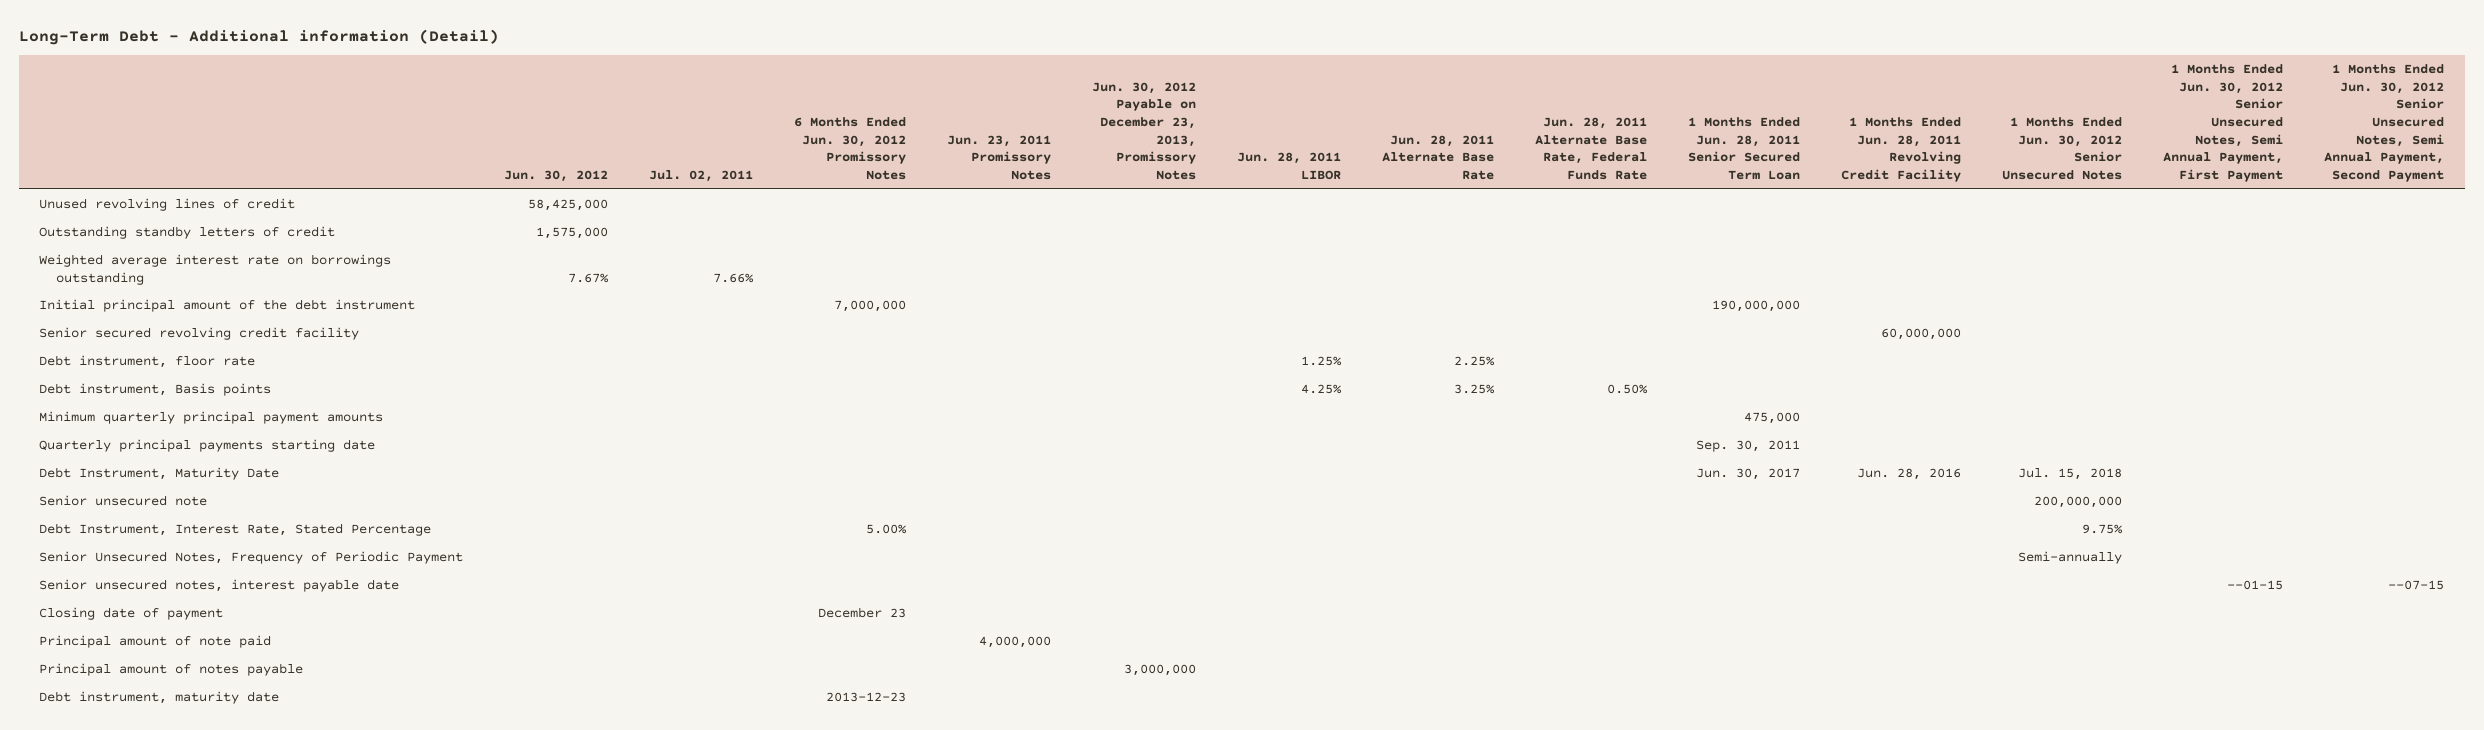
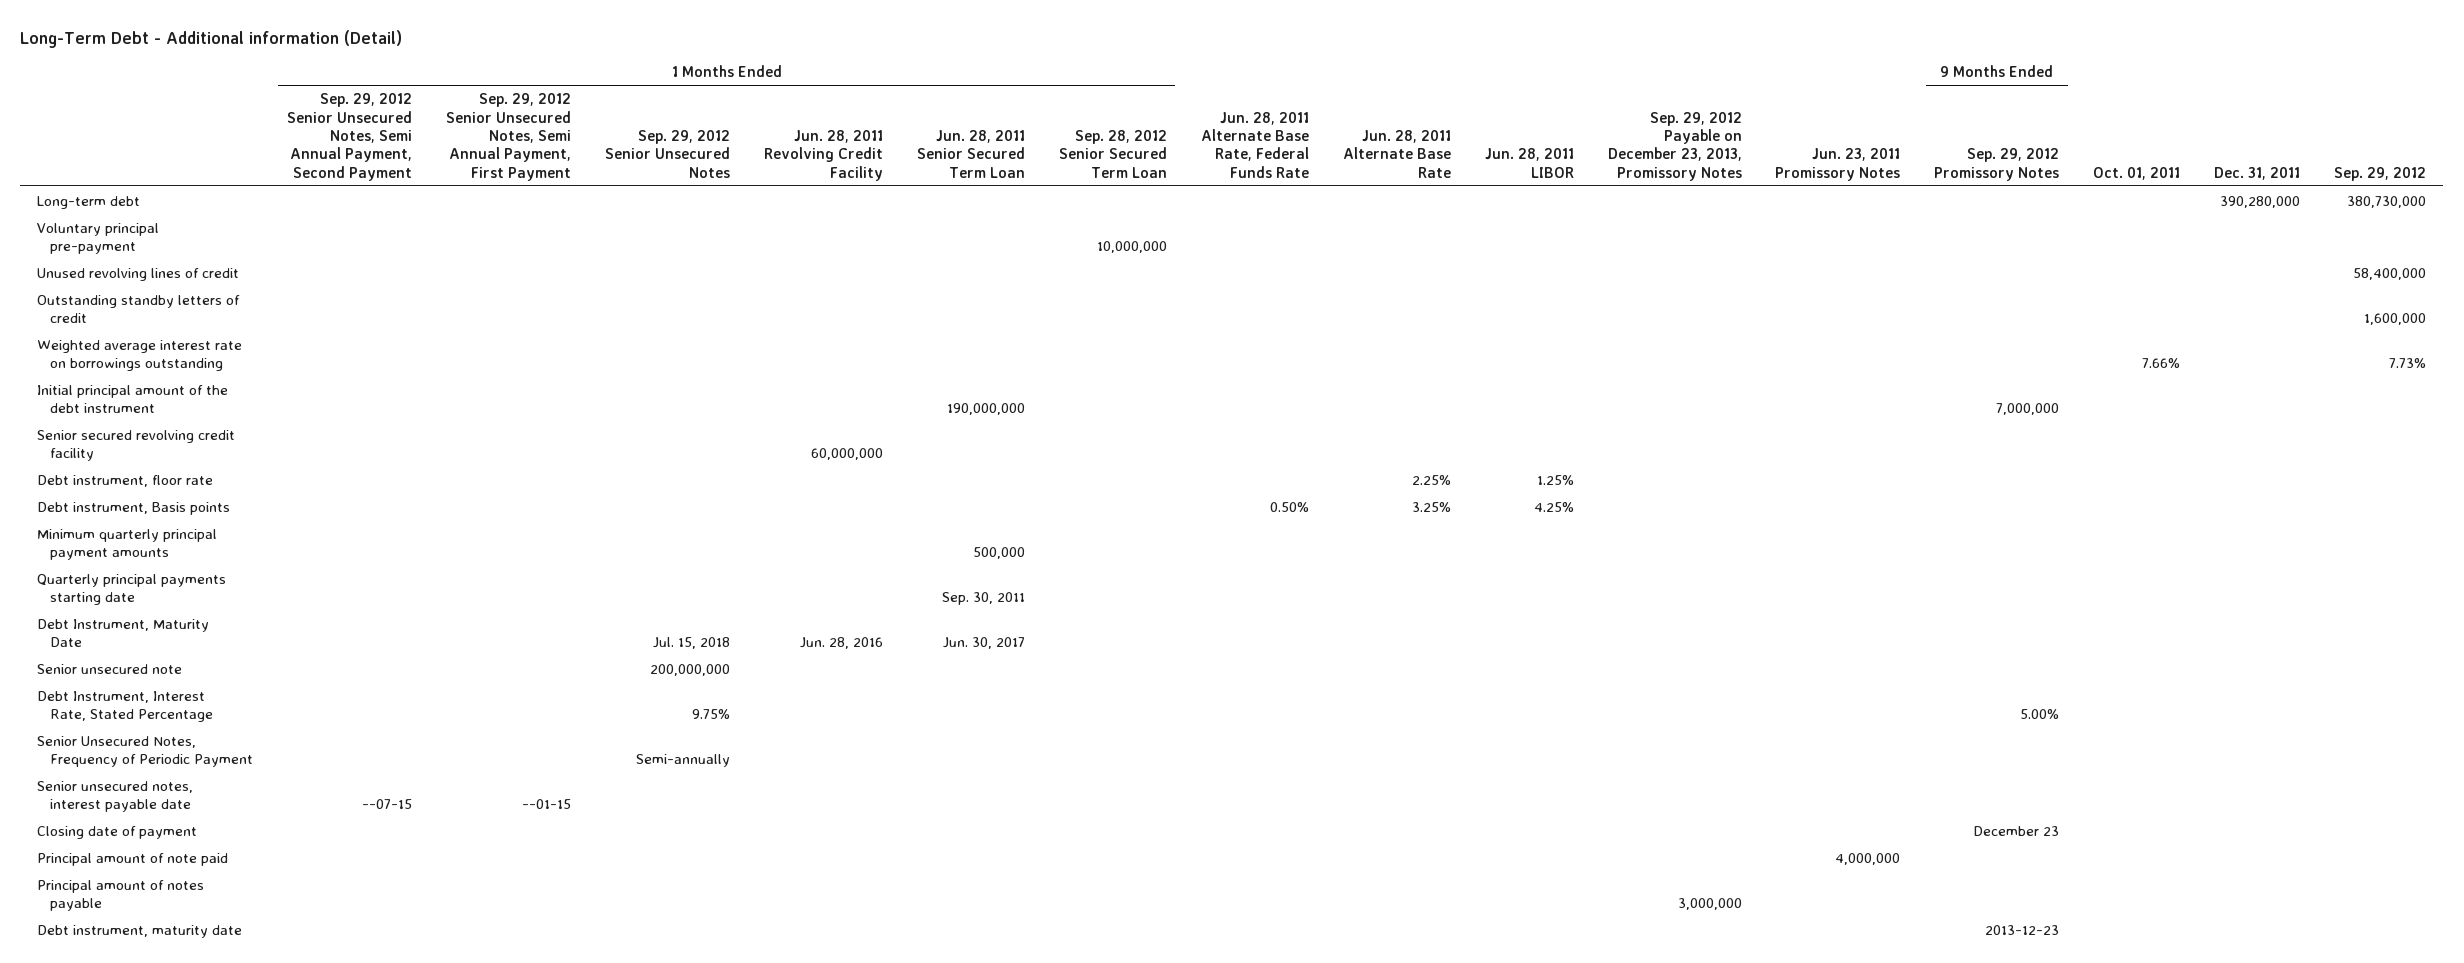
- | Jun. 30, 2012 | Jul. 02, 2011 | 6 Months Ended Jun. 30, 2012 Promissory Notes | Jun. 23, 2011 Promissory Notes | Jun. 30, 2012 Payable on December 23, 2013, Promissory Notes | Jun. 28, 2011 LIBOR | Jun. 28, 2011 Alternate Base Rate | Jun. 28, 2011 Alternate Base Rate, Federal Funds Rate | 1 Months Ended Jun. 28, 2011 Senior Secured Term Loan | 1 Months Ended Jun. 28, 2011 Revolving Credit Facility | 1 Months Ended Jun. 30, 2012 Senior Unsecured Notes | 1 Months Ended Jun. 30, 2012 Senior Unsecured Notes, Semi Annual Payment, First Payment | 1 Months Ended Jun. 30, 2012 Senior Unsecured Notes, Semi Annual Payment, Second Payment
+ | 1 Months Ended Sep. 29, 2012 Senior Unsecured Notes, Semi Annual Payment, Second Payment | 1 Months Ended Sep. 29, 2012 Senior Unsecured Notes, Semi Annual Payment, First Payment | 1 Months Ended Sep. 29, 2012 Senior Unsecured Notes | 1 Months Ended Jun. 28, 2011 Revolving Credit Facility | 1 Months Ended Jun. 28, 2011 Senior Secured Term Loan | 1 Months Ended Sep. 28, 2012 Senior Secured Term Loan | Jun. 28, 2011 Alternate Base Rate, Federal Funds Rate | Jun. 28, 2011 Alternate Base Rate | Jun. 28, 2011 LIBOR | Sep. 29, 2012 Payable on December 23, 2013, Promissory Notes | Jun. 23, 2011 Promissory Notes | 9 Months Ended Sep. 29, 2012 Promissory Notes | Oct. 01, 2011 | Dec. 31, 2011 | Sep. 29, 2012
+ Long-term debt | | | | | | | | | | | | | | 390,280,000 | 380,730,000
+ Voluntary principal pre-payment | | | | | | 10,000,000 | | | | | | | | |
- Minimum quarterly principal payment amounts | | | | | | | | | 475,000 | | | |
+ Minimum quarterly principal payment amounts | | | | | 500,000 | | | | | | | | | |

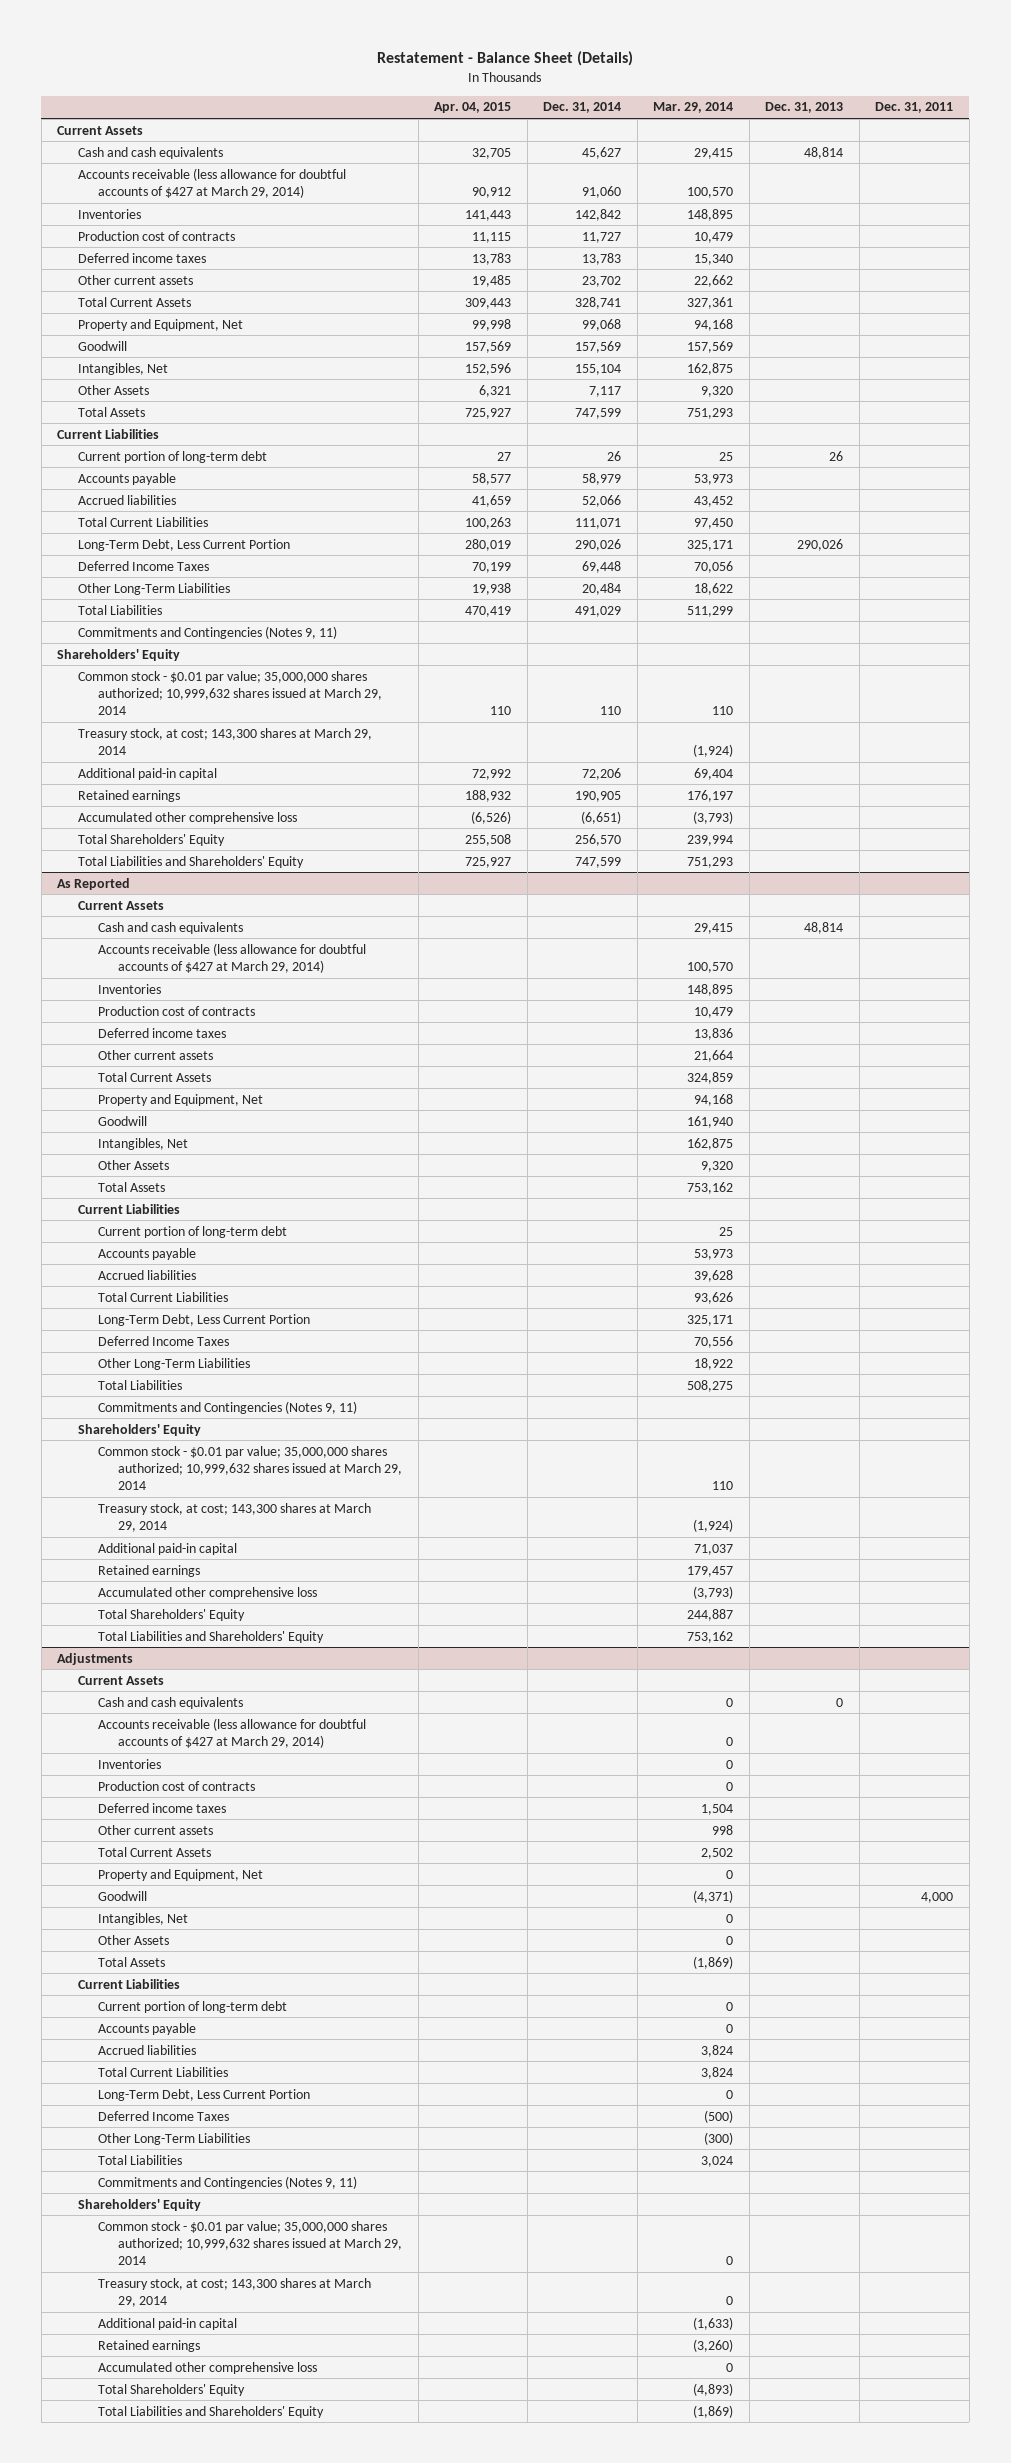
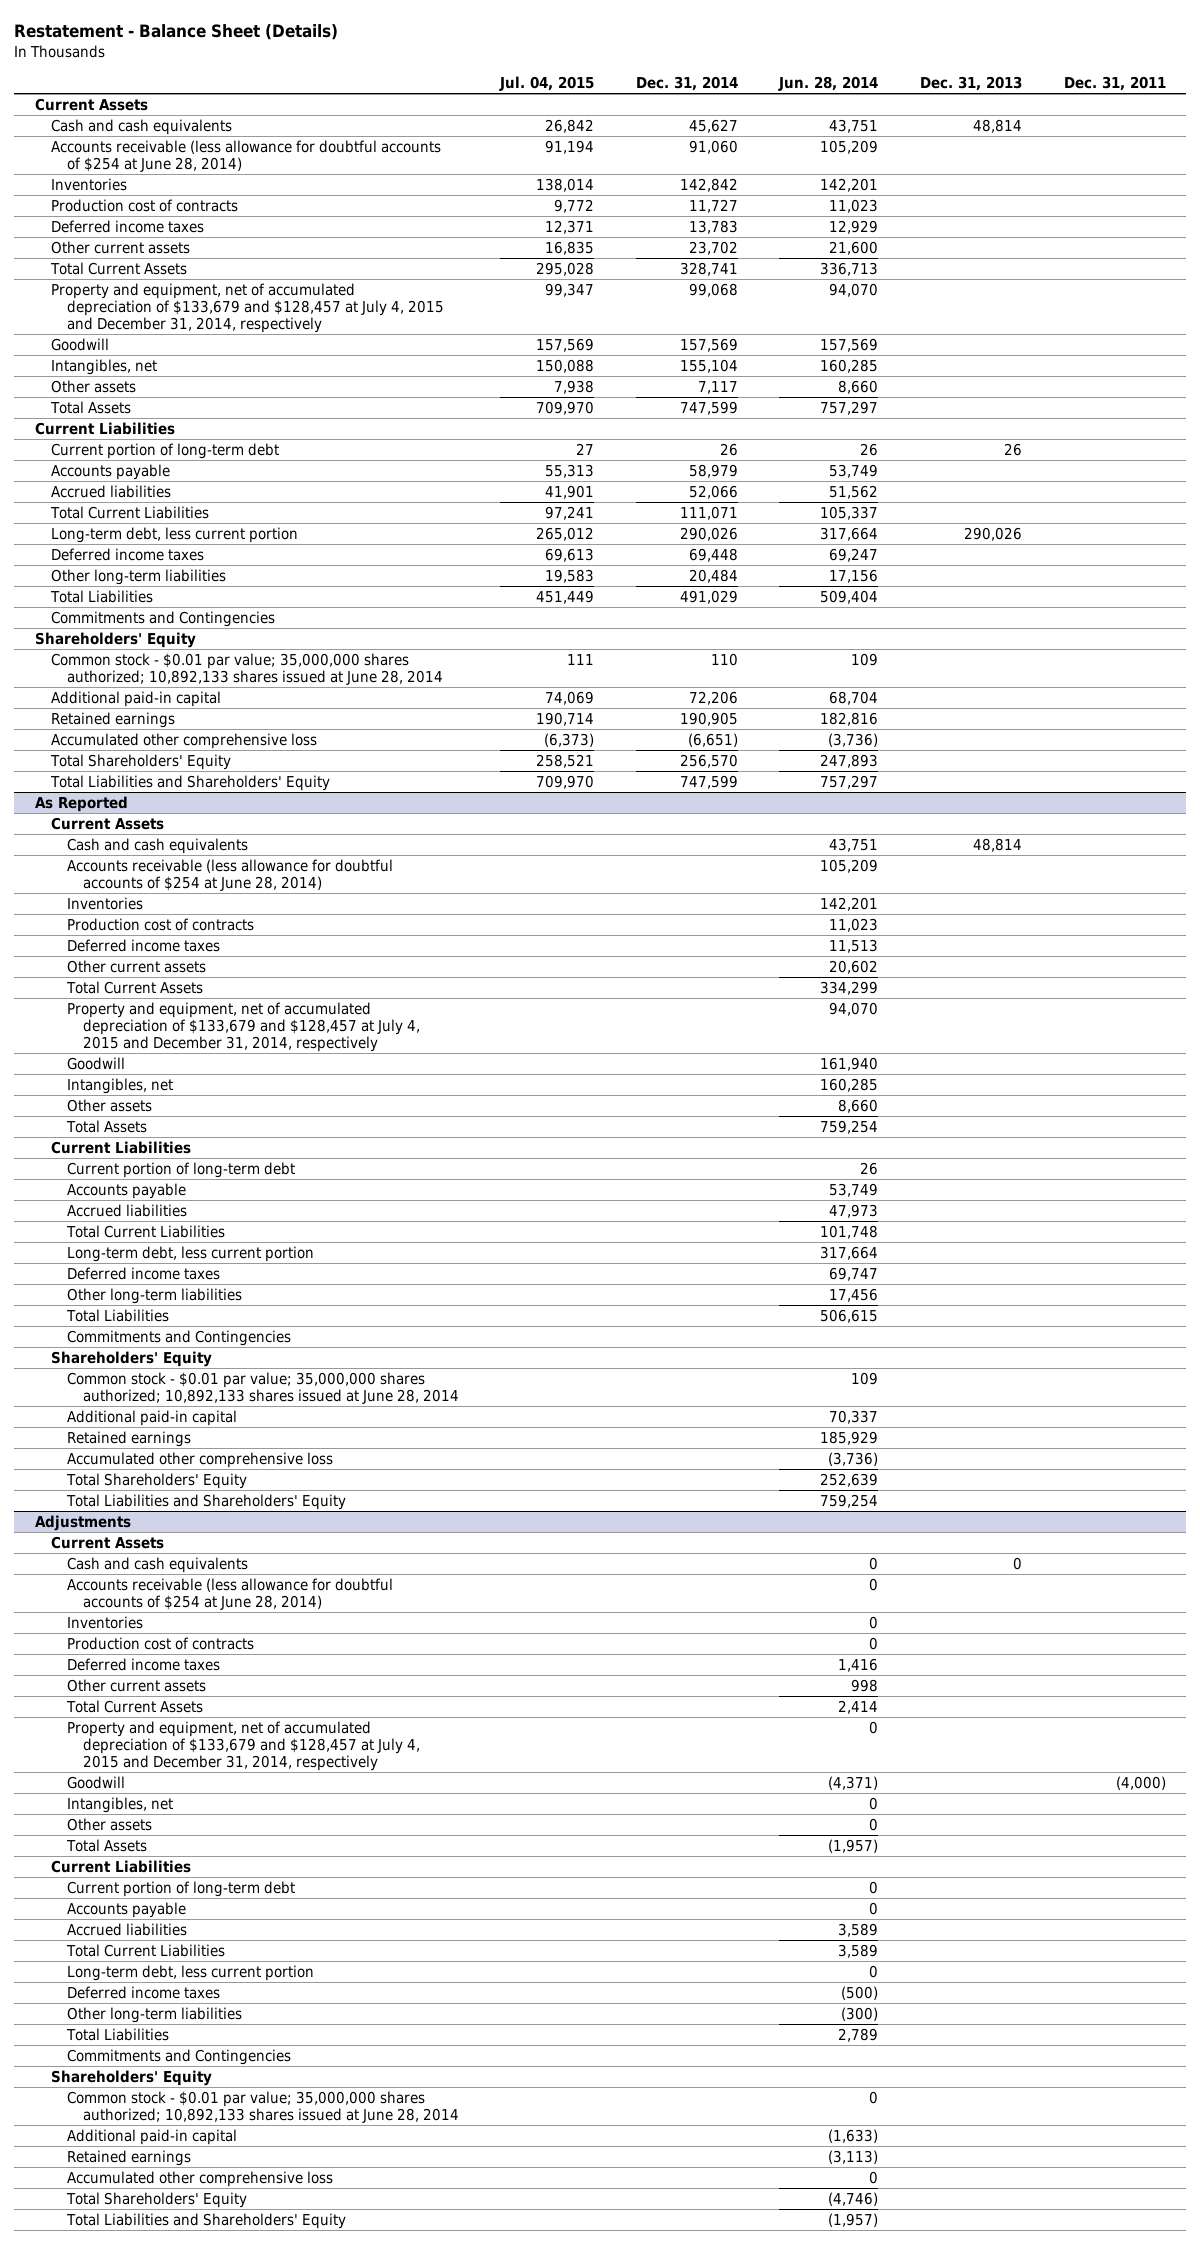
- | Apr. 04, 2015 | Dec. 31, 2014 | Mar. 29, 2014 | Dec. 31, 2013 | Dec. 31, 2011
+ | Jul. 04, 2015 | Dec. 31, 2014 | Jun. 28, 2014 | Dec. 31, 2013 | Dec. 31, 2011
- Accounts receivable (less allowance for doubtful accounts of $427 at March 29, 2014) | 90,912 | 91,060 | 100,570 | |
+ Accounts receivable (less allowance for doubtful accounts of $254 at June 28, 2014) | 91,194 | 91,060 | 105,209 | |
- Property and Equipment, Net | 99,998 | 99,068 | 94,168 | |
+ Property and equipment, net of accumulated depreciation of $133,679 and $128,457 at July 4, 2015 and December 31, 2014, respectively | 99,347 | 99,068 | 94,070 | |
- Intangibles, Net | 152,596 | 155,104 | 162,875 | |
- Other Assets | 6,321 | 7,117 | 9,320 | |
+ Intangibles, net | 150,088 | 155,104 | 160,285 | |
+ Other assets | 7,938 | 7,117 | 8,660 | |
- Long-Term Debt, Less Current Portion | 280,019 | 290,026 | 325,171 | 290,026 |
- Deferred Income Taxes | 70,199 | 69,448 | 70,056 | |
- Other Long-Term Liabilities | 19,938 | 20,484 | 18,622 | |
+ Long-term debt, less current portion | 265,012 | 290,026 | 317,664 | 290,026 |
+ Deferred income taxes | 69,613 | 69,448 | 69,247 | |
+ Other long-term liabilities | 19,583 | 20,484 | 17,156 | |
- Commitments and Contingencies (Notes 9, 11)
+ Commitments and Contingencies
- Common stock - $0.01 par value; 35,000,000 shares authorized; 10,999,632 shares issued at March 29, 2014 | 110 | 110 | 110 | |
- Treasury stock, at cost; 143,300 shares at March 29, 2014 | | | (1,924) | |
+ Common stock - $0.01 par value; 35,000,000 shares authorized; 10,892,133 shares issued at June 28, 2014 | 111 | 110 | 109 | |
@ As Reported
- Accounts receivable (less allowance for doubtful accounts of $427 at March 29, 2014) | | | 100,570 | |
+ Accounts receivable (less allowance for doubtful accounts of $254 at June 28, 2014) | | | 105,209 | |
- Property and Equipment, Net | | | 94,168 | |
+ Property and equipment, net of accumulated depreciation of $133,679 and $128,457 at July 4, 2015 and December 31, 2014, respectively | | | 94,070 | |
- Intangibles, Net | | | 162,875 | |
- Other Assets | | | 9,320 | |
+ Intangibles, net | | | 160,285 | |
+ Other assets | | | 8,660 | |
- Long-Term Debt, Less Current Portion | | | 325,171 | |
- Deferred Income Taxes | | | 70,556 | |
- Other Long-Term Liabilities | | | 18,922 | |
+ Long-term debt, less current portion | | | 317,664 | |
+ Deferred income taxes | | | 69,747 | |
+ Other long-term liabilities | | | 17,456 | |
- Commitments and Contingencies (Notes 9, 11)
+ Commitments and Contingencies
- Common stock - $0.01 par value; 35,000,000 shares authorized; 10,999,632 shares issued at March 29, 2014 | | | 110 | |
- Treasury stock, at cost; 143,300 shares at March 29, 2014 | | | (1,924) | |
+ Common stock - $0.01 par value; 35,000,000 shares authorized; 10,892,133 shares issued at June 28, 2014 | | | 109 | |
@ Adjustments
- Accounts receivable (less allowance for doubtful accounts of $427 at March 29, 2014) | | | 0 | |
+ Accounts receivable (less allowance for doubtful accounts of $254 at June 28, 2014) | | | 0 | |
- Property and Equipment, Net | | | 0 | |
- Goodwill | | | (4,371) | | 4,000
- Intangibles, Net | | | 0 | |
- Other Assets | | | 0 | |
+ Property and equipment, net of accumulated depreciation of $133,679 and $128,457 at July 4, 2015 and December 31, 2014, respectively | | | 0 | |
+ Goodwill | | | (4,371) | | (4,000)
+ Intangibles, net | | | 0 | |
+ Other assets | | | 0 | |
- Long-Term Debt, Less Current Portion | | | 0 | |
- Deferred Income Taxes | | | (500) | |
- Other Long-Term Liabilities | | | (300) | |
+ Long-term debt, less current portion | | | 0 | |
+ Deferred income taxes | | | (500) | |
+ Other long-term liabilities | | | (300) | |
- Commitments and Contingencies (Notes 9, 11)
+ Commitments and Contingencies
- Common stock - $0.01 par value; 35,000,000 shares authorized; 10,999,632 shares issued at March 29, 2014 | | | 0 | |
- Treasury stock, at cost; 143,300 shares at March 29, 2014 | | | 0 | |
+ Common stock - $0.01 par value; 35,000,000 shares authorized; 10,892,133 shares issued at June 28, 2014 | | | 0 | |

